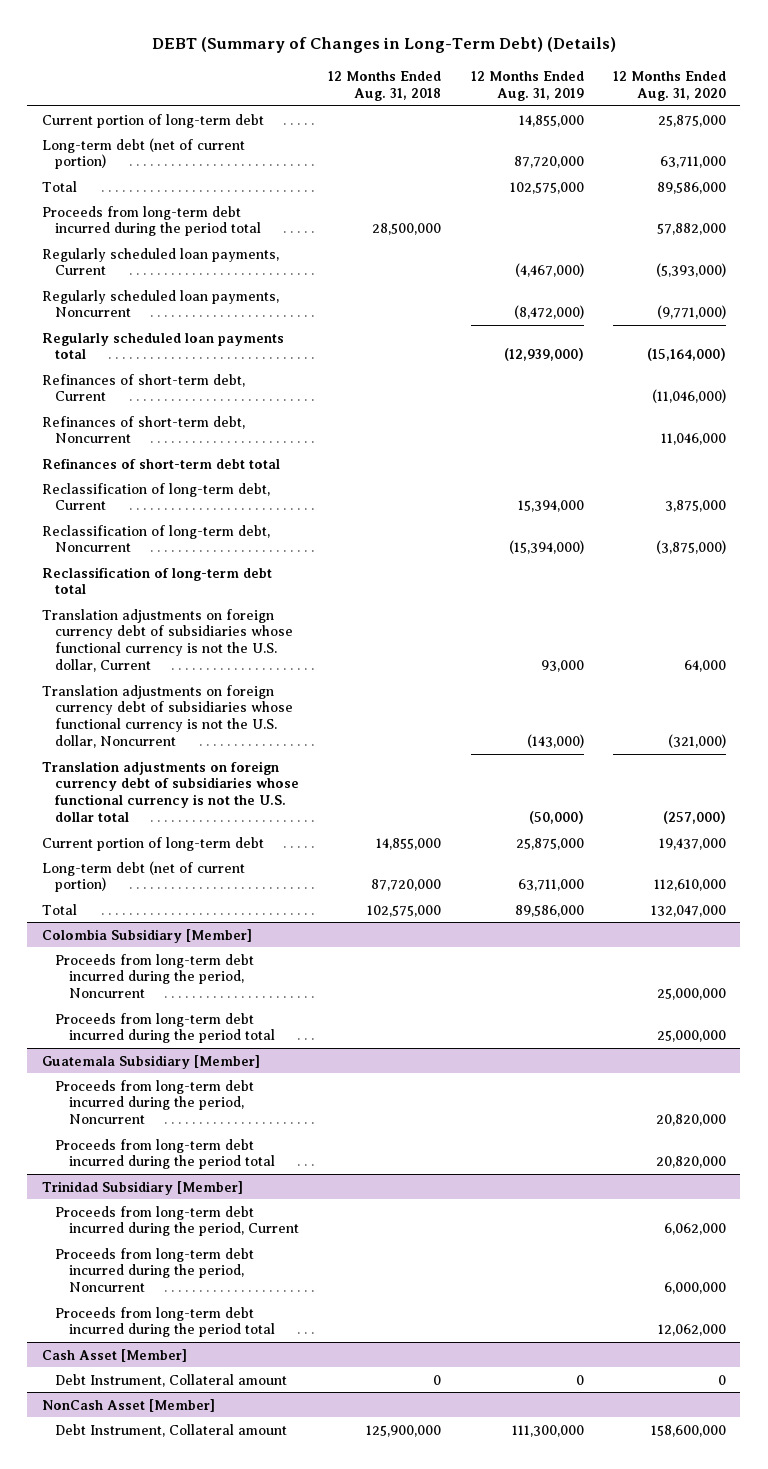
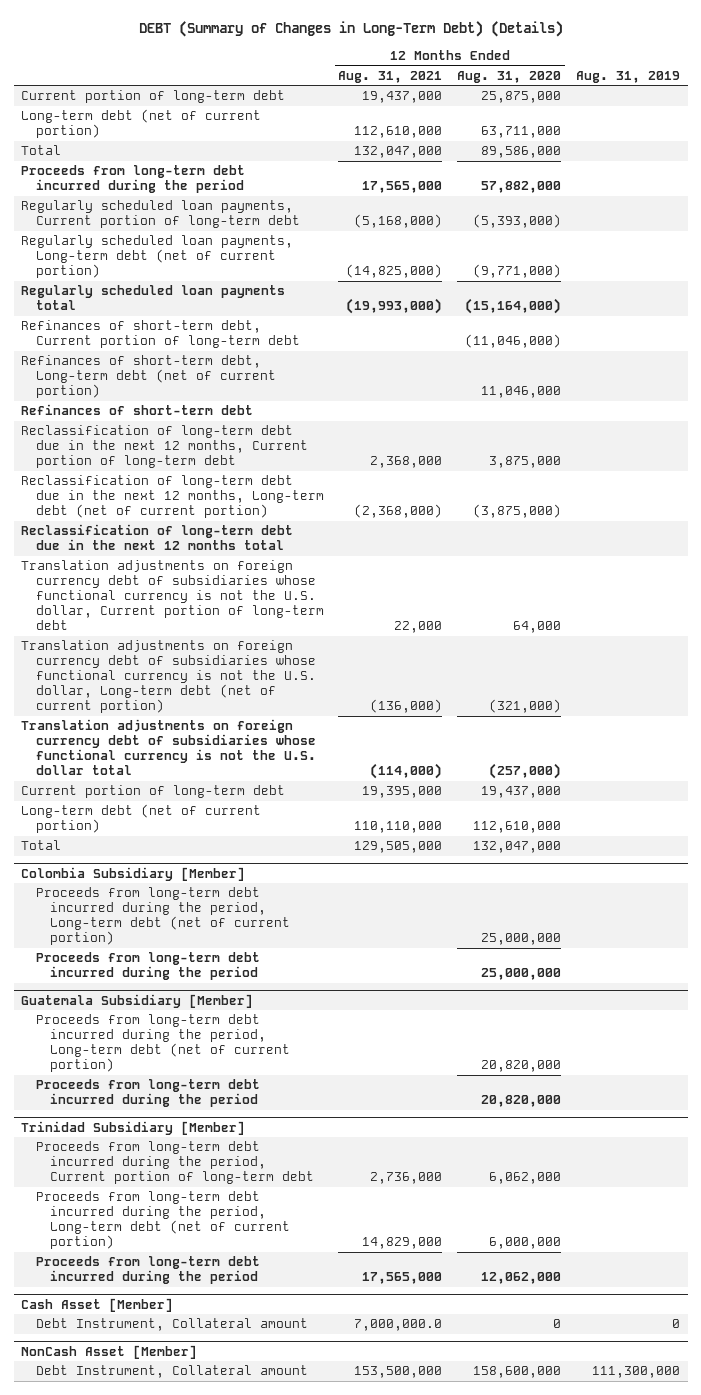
- | 12 Months Ended Aug. 31, 2018 | 12 Months Ended Aug. 31, 2019 | 12 Months Ended Aug. 31, 2020
+ | 12 Months Ended Aug. 31, 2021 | 12 Months Ended Aug. 31, 2020 | Aug. 31, 2019
- Proceeds from long-term debt incurred during the period total | 28,500,000 | | 57,882,000
- Regularly scheduled loan payments, Current | | (4,467,000) | (5,393,000)
- Regularly scheduled loan payments, Noncurrent | | (8,472,000) | (9,771,000)
+ Proceeds from long-term debt incurred during the period | 17,565,000 | 57,882,000 |
+ Regularly scheduled loan payments, Current portion of long-term debt | (5,168,000) | (5,393,000) |
+ Regularly scheduled loan payments, Long-term debt (net of current portion) | (14,825,000) | (9,771,000) |
- Refinances of short-term debt, Current | | | (11,046,000)
- Refinances of short-term debt, Noncurrent | | | 11,046,000
- Refinances of short-term debt total
- Reclassification of long-term debt, Current | | 15,394,000 | 3,875,000
- Reclassification of long-term debt, Noncurrent | | (15,394,000) | (3,875,000)
- Reclassification of long-term debt total
- Translation adjustments on foreign currency debt of subsidiaries whose functional currency is not the U.S. dollar, Current | | 93,000 | 64,000
- Translation adjustments on foreign currency debt of subsidiaries whose functional currency is not the U.S. dollar, Noncurrent | | (143,000) | (321,000)
+ Refinances of short-term debt, Current portion of long-term debt | | (11,046,000) |
+ Refinances of short-term debt, Long-term debt (net of current portion) | | 11,046,000 |
+ Refinances of short-term debt
+ Reclassification of long-term debt due in the next 12 months, Current portion of long-term debt | 2,368,000 | 3,875,000 |
+ Reclassification of long-term debt due in the next 12 months, Long-term debt (net of current portion) | (2,368,000) | (3,875,000) |
+ Reclassification of long-term debt due in the next 12 months total
+ Translation adjustments on foreign currency debt of subsidiaries whose functional currency is not the U.S. dollar, Current portion of long-term debt | 22,000 | 64,000 |
+ Translation adjustments on foreign currency debt of subsidiaries whose functional currency is not the U.S. dollar, Long-term debt (net of current portion) | (136,000) | (321,000) |
@ Colombia Subsidiary [Member]
- Proceeds from long-term debt incurred during the period, Noncurrent | | | 25,000,000
- Proceeds from long-term debt incurred during the period total | | | 25,000,000
+ Proceeds from long-term debt incurred during the period, Long-term debt (net of current portion) | | 25,000,000 |
+ Proceeds from long-term debt incurred during the period | | 25,000,000 |
@ Guatemala Subsidiary [Member]
- Proceeds from long-term debt incurred during the period, Noncurrent | | | 20,820,000
- Proceeds from long-term debt incurred during the period total | | | 20,820,000
+ Proceeds from long-term debt incurred during the period, Long-term debt (net of current portion) | | 20,820,000 |
+ Proceeds from long-term debt incurred during the period | | 20,820,000 |
@ Trinidad Subsidiary [Member]
- Proceeds from long-term debt incurred during the period, Current | | | 6,062,000
- Proceeds from long-term debt incurred during the period, Noncurrent | | | 6,000,000
- Proceeds from long-term debt incurred during the period total | | | 12,062,000
+ Proceeds from long-term debt incurred during the period, Current portion of long-term debt | 2,736,000 | 6,062,000 |
+ Proceeds from long-term debt incurred during the period, Long-term debt (net of current portion) | 14,829,000 | 6,000,000 |
+ Proceeds from long-term debt incurred during the period | 17,565,000 | 12,062,000 |

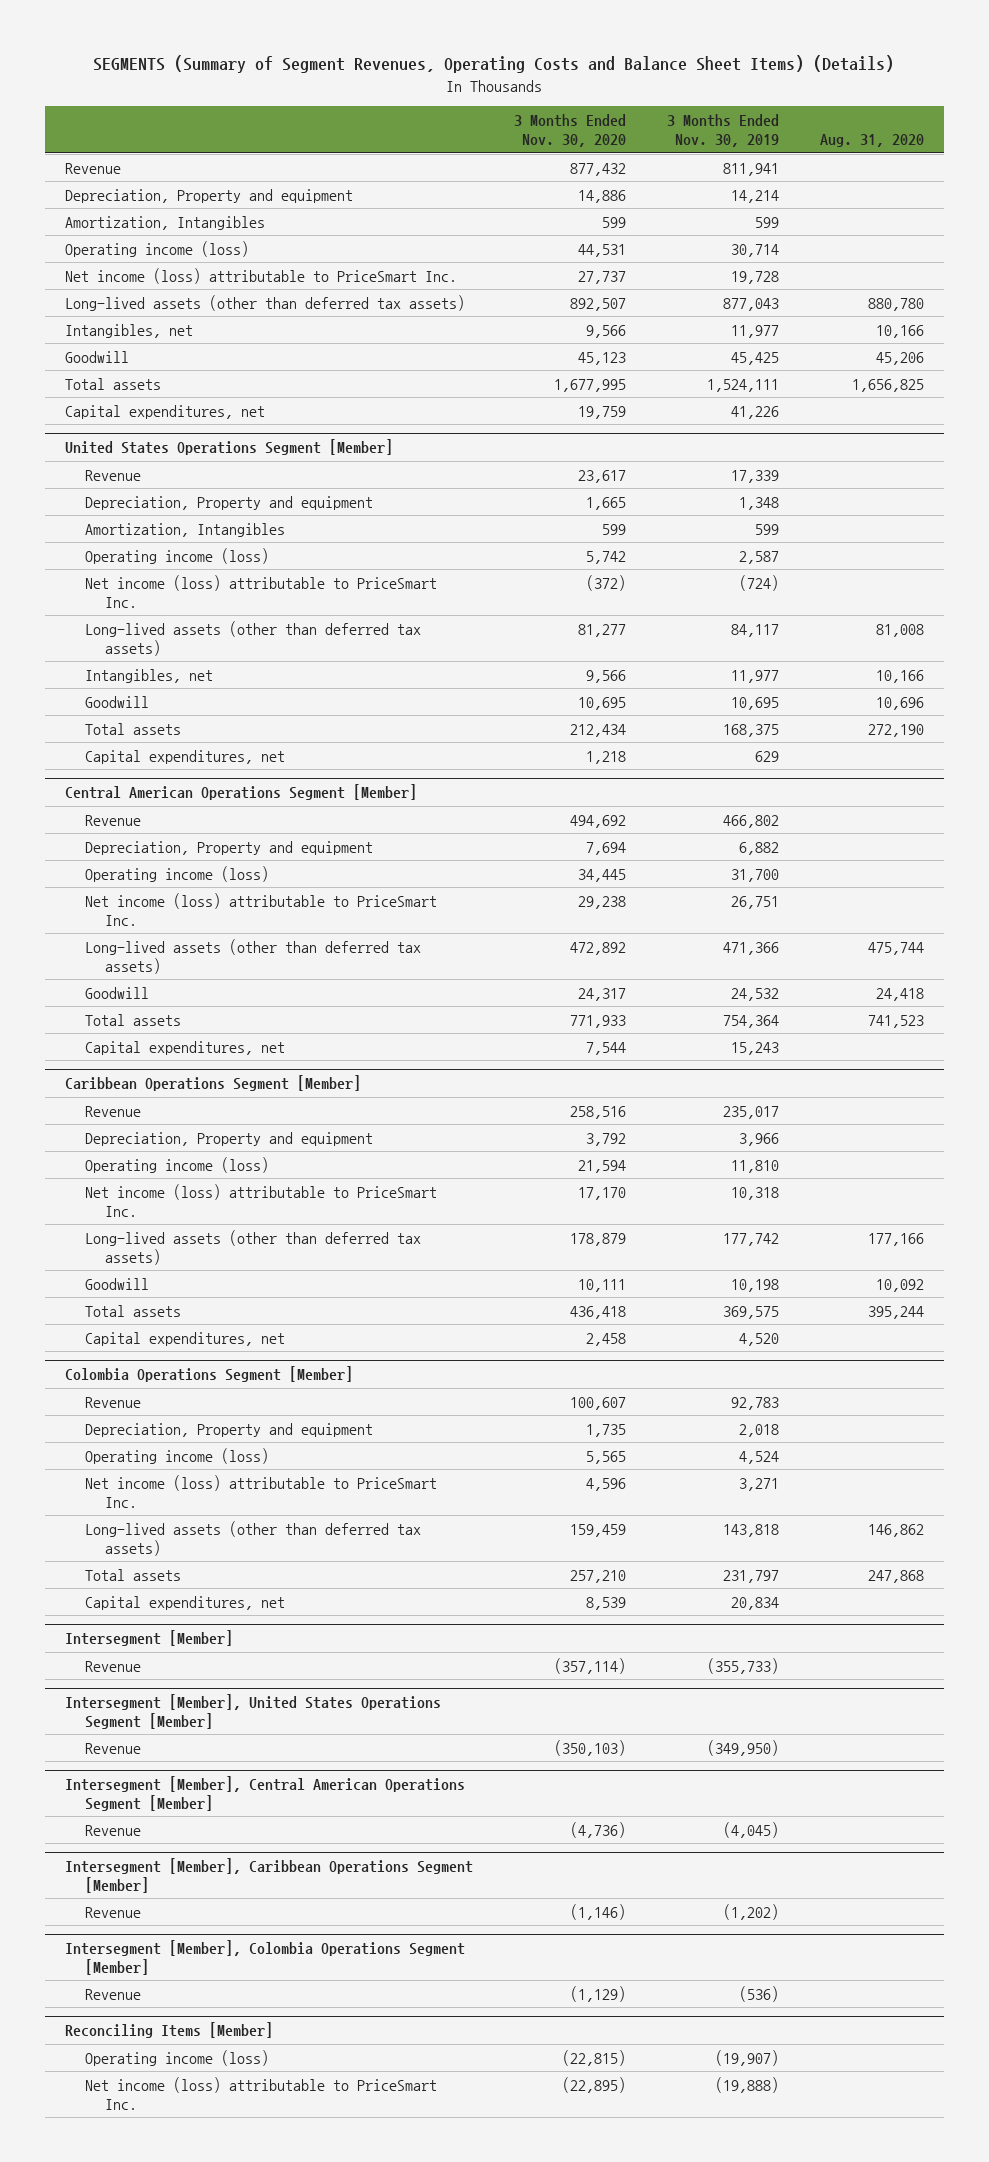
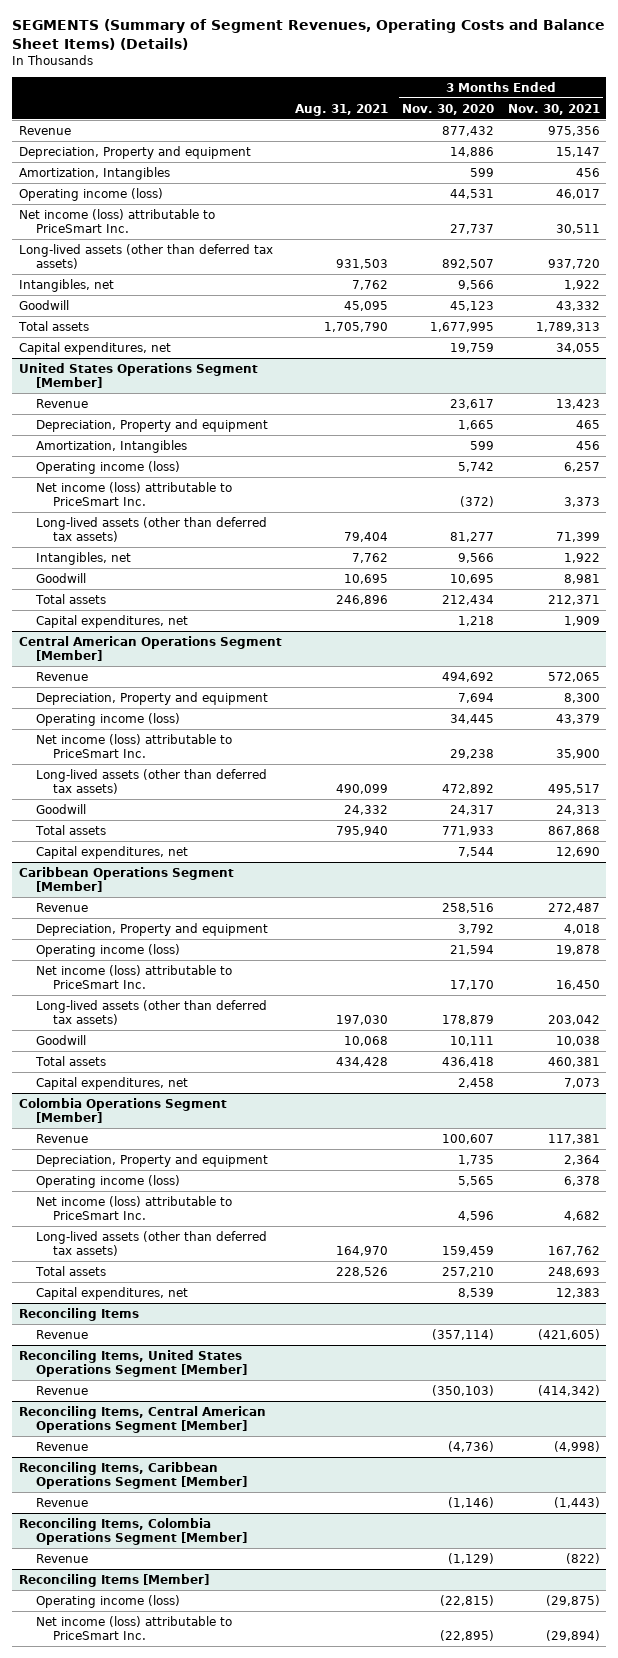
- | 3 Months Ended Nov. 30, 2020 | 3 Months Ended Nov. 30, 2019 | Aug. 31, 2020
+ | Aug. 31, 2021 | 3 Months Ended Nov. 30, 2020 | 3 Months Ended Nov. 30, 2021
- Intersegment [Member]
+ Reconciling Items
- Intersegment [Member], United States Operations Segment [Member]
+ Reconciling Items, United States Operations Segment [Member]
- Intersegment [Member], Central American Operations Segment [Member]
+ Reconciling Items, Central American Operations Segment [Member]
- Intersegment [Member], Caribbean Operations Segment [Member]
+ Reconciling Items, Caribbean Operations Segment [Member]
- Intersegment [Member], Colombia Operations Segment [Member]
+ Reconciling Items, Colombia Operations Segment [Member]

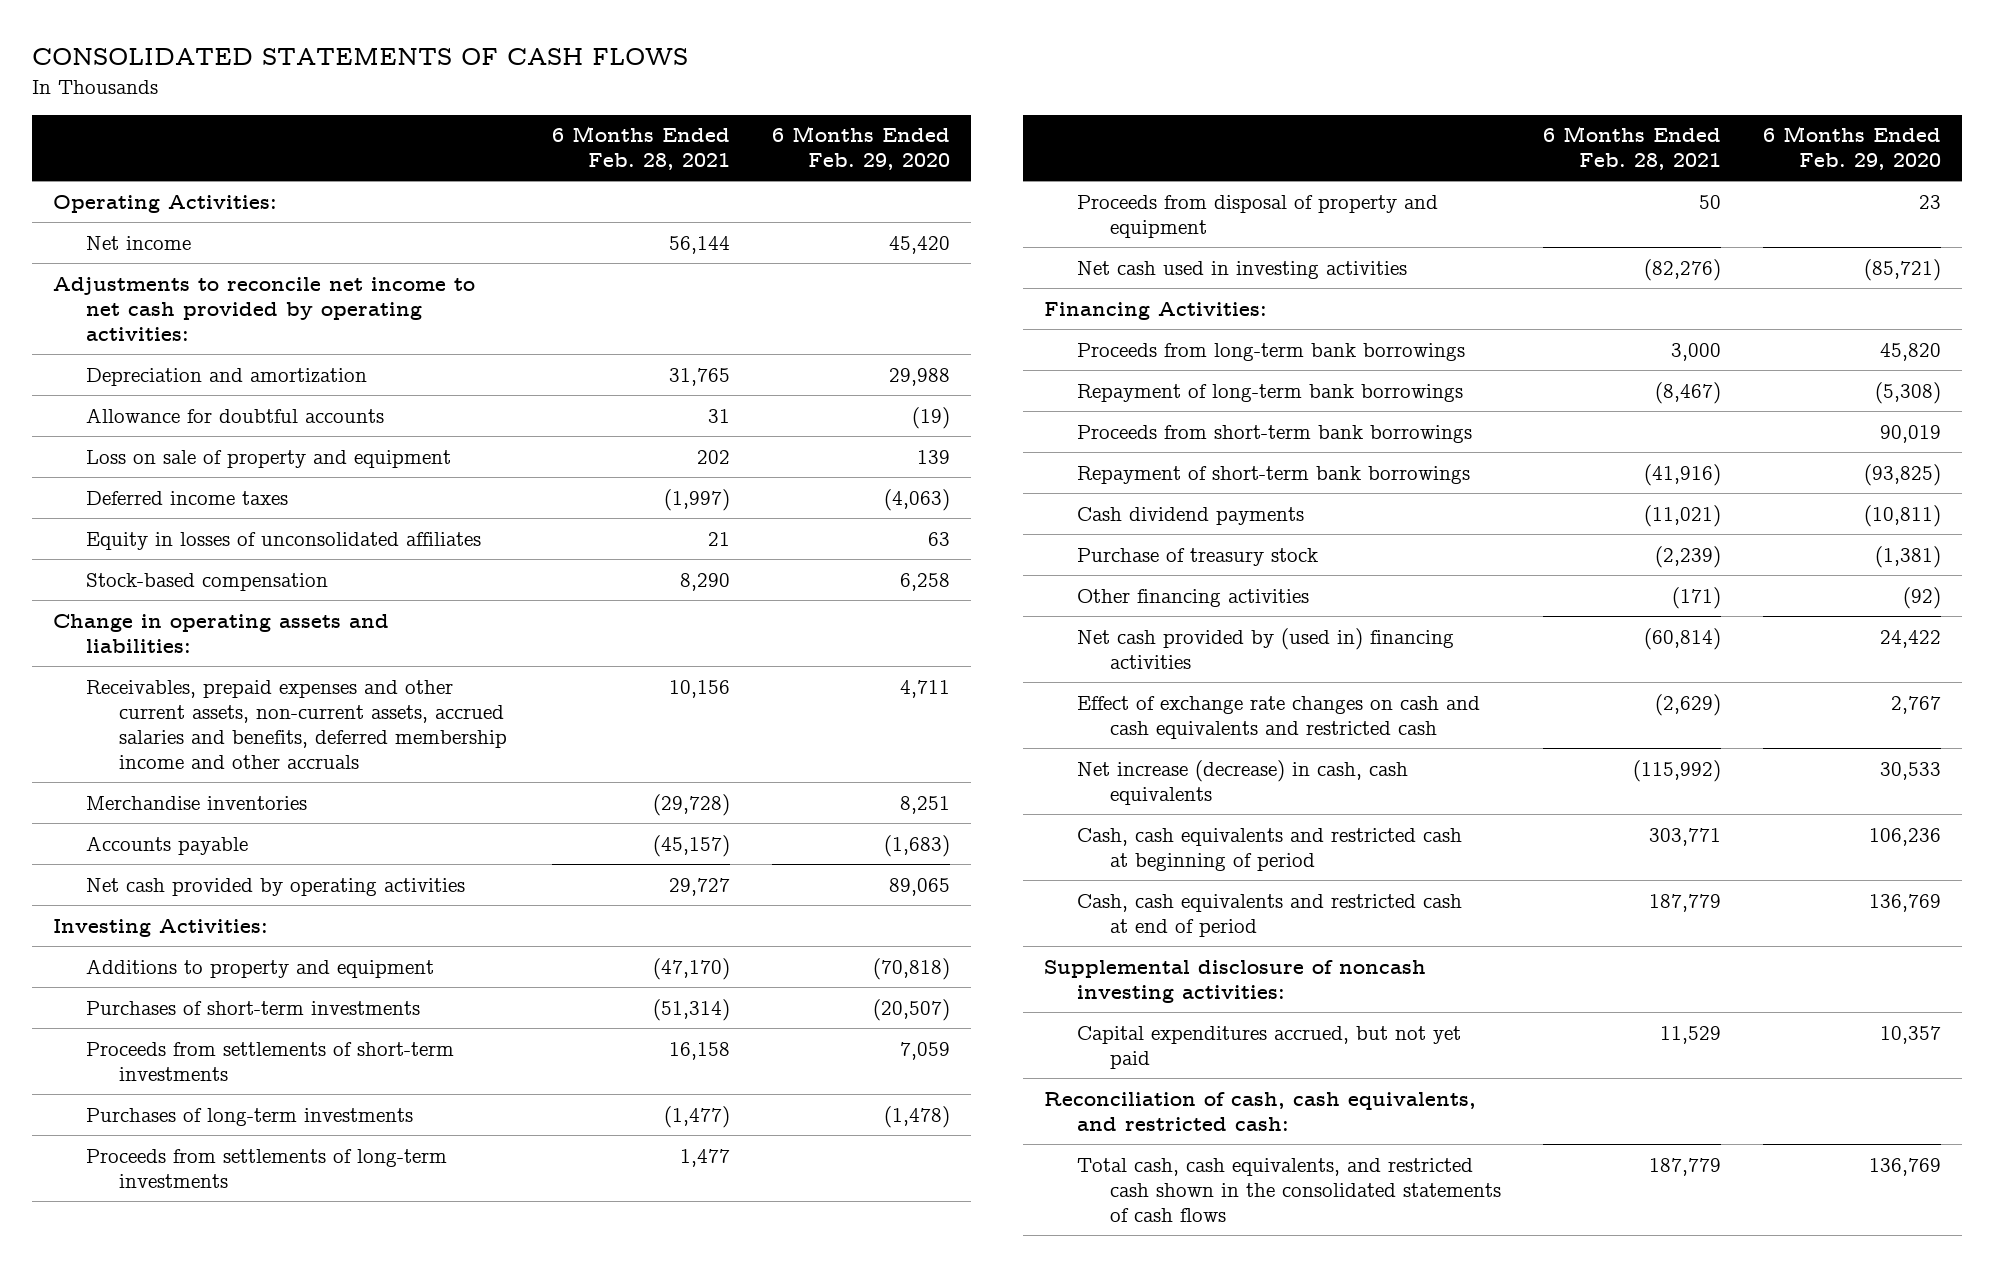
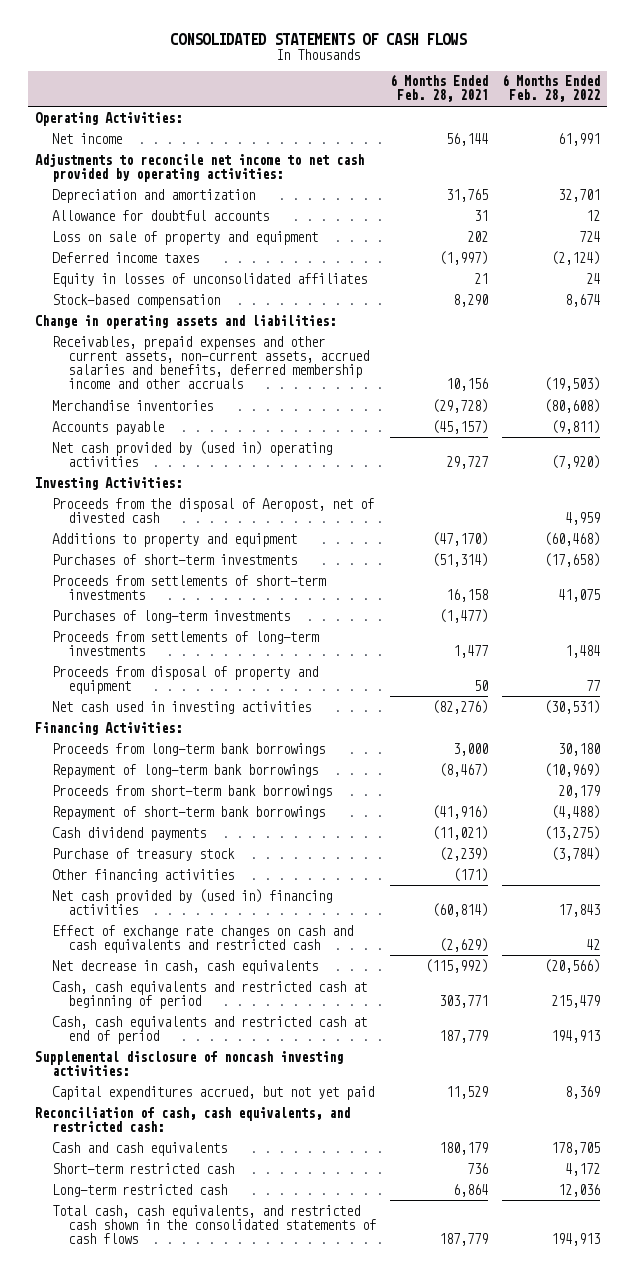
- | 6 Months Ended Feb. 28, 2021 | 6 Months Ended Feb. 29, 2020
+ | 6 Months Ended Feb. 28, 2021 | 6 Months Ended Feb. 28, 2022
- Net cash provided by operating activities | 29,727 | 89,065
+ Net cash provided by (used in) operating activities | 29,727 | (7,920)
+ Proceeds from the disposal of Aeropost, net of divested cash | | 4,959
- Net increase (decrease) in cash, cash equivalents | (115,992) | 30,533
+ Net decrease in cash, cash equivalents | (115,992) | (20,566)
+ Cash and cash equivalents | 180,179 | 178,705
+ Short-term restricted cash | 736 | 4,172
+ Long-term restricted cash | 6,864 | 12,036

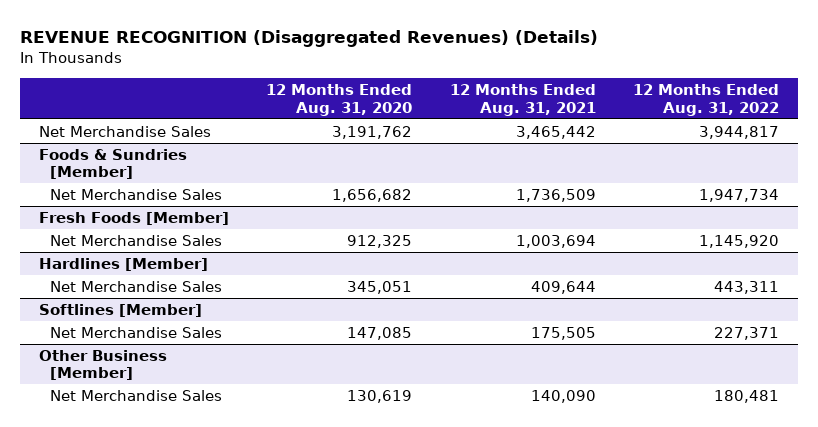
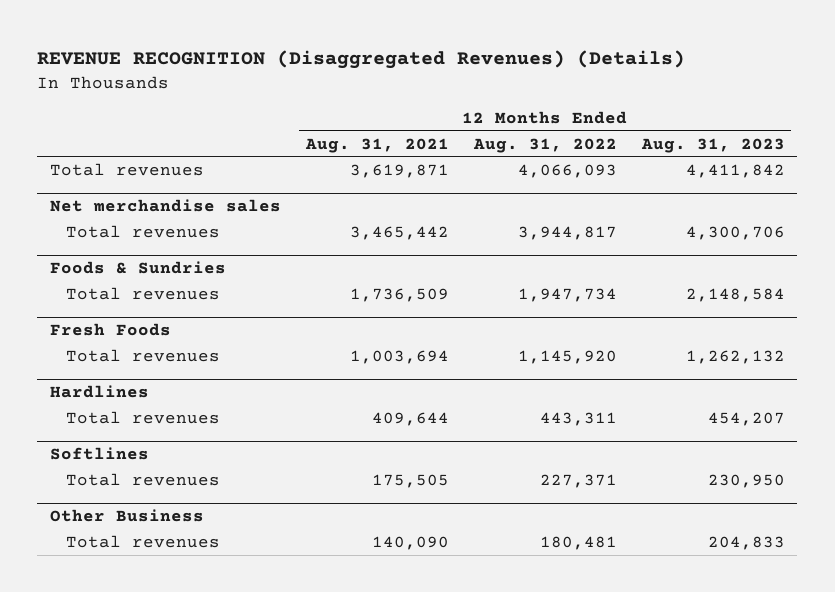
- | 12 Months Ended Aug. 31, 2020 | 12 Months Ended Aug. 31, 2021 | 12 Months Ended Aug. 31, 2022
+ | 12 Months Ended Aug. 31, 2021 | 12 Months Ended Aug. 31, 2022 | 12 Months Ended Aug. 31, 2023
- Net Merchandise Sales | 3,191,762 | 3,465,442 | 3,944,817
- Foods & Sundries [Member]
- Net Merchandise Sales | 1,656,682 | 1,736,509 | 1,947,734
- Fresh Foods [Member]
- Net Merchandise Sales | 912,325 | 1,003,694 | 1,145,920
- Hardlines [Member]
- Net Merchandise Sales | 345,051 | 409,644 | 443,311
- Softlines [Member]
- Net Merchandise Sales | 147,085 | 175,505 | 227,371
- Other Business [Member]
- Net Merchandise Sales | 130,619 | 140,090 | 180,481
+ Total revenues | 3,619,871 | 4,066,093 | 4,411,842
+ Net merchandise sales
+ Total revenues | 3,465,442 | 3,944,817 | 4,300,706
+ Foods & Sundries
+ Total revenues | 1,736,509 | 1,947,734 | 2,148,584
+ Fresh Foods
+ Total revenues | 1,003,694 | 1,145,920 | 1,262,132
+ Hardlines
+ Total revenues | 409,644 | 443,311 | 454,207
+ Softlines
+ Total revenues | 175,505 | 227,371 | 230,950
+ Other Business
+ Total revenues | 140,090 | 180,481 | 204,833

